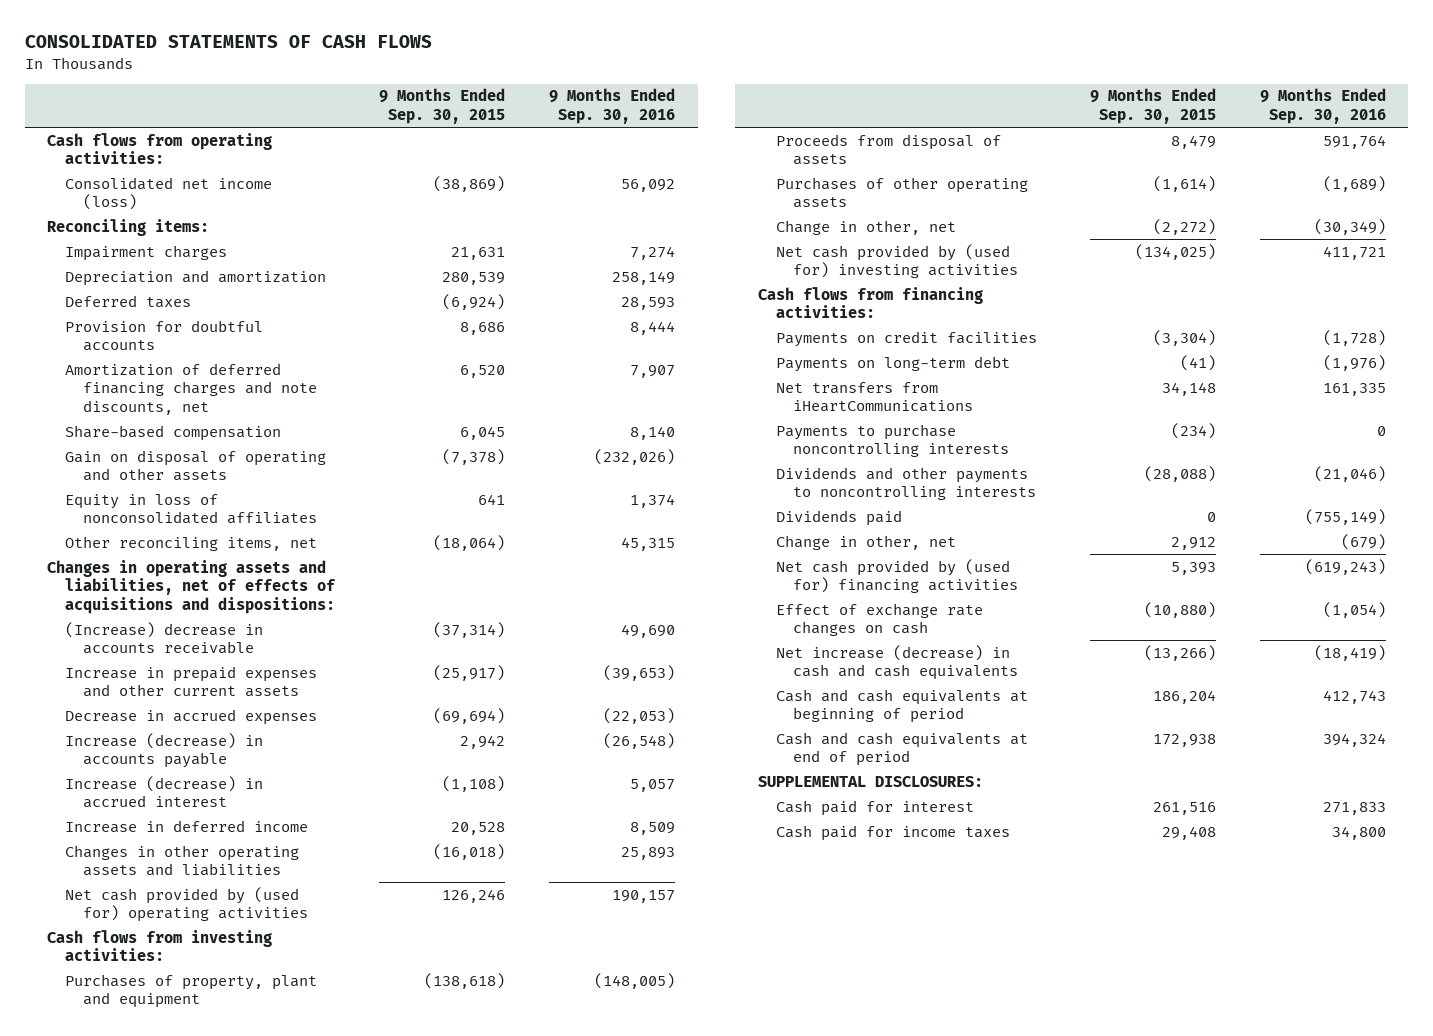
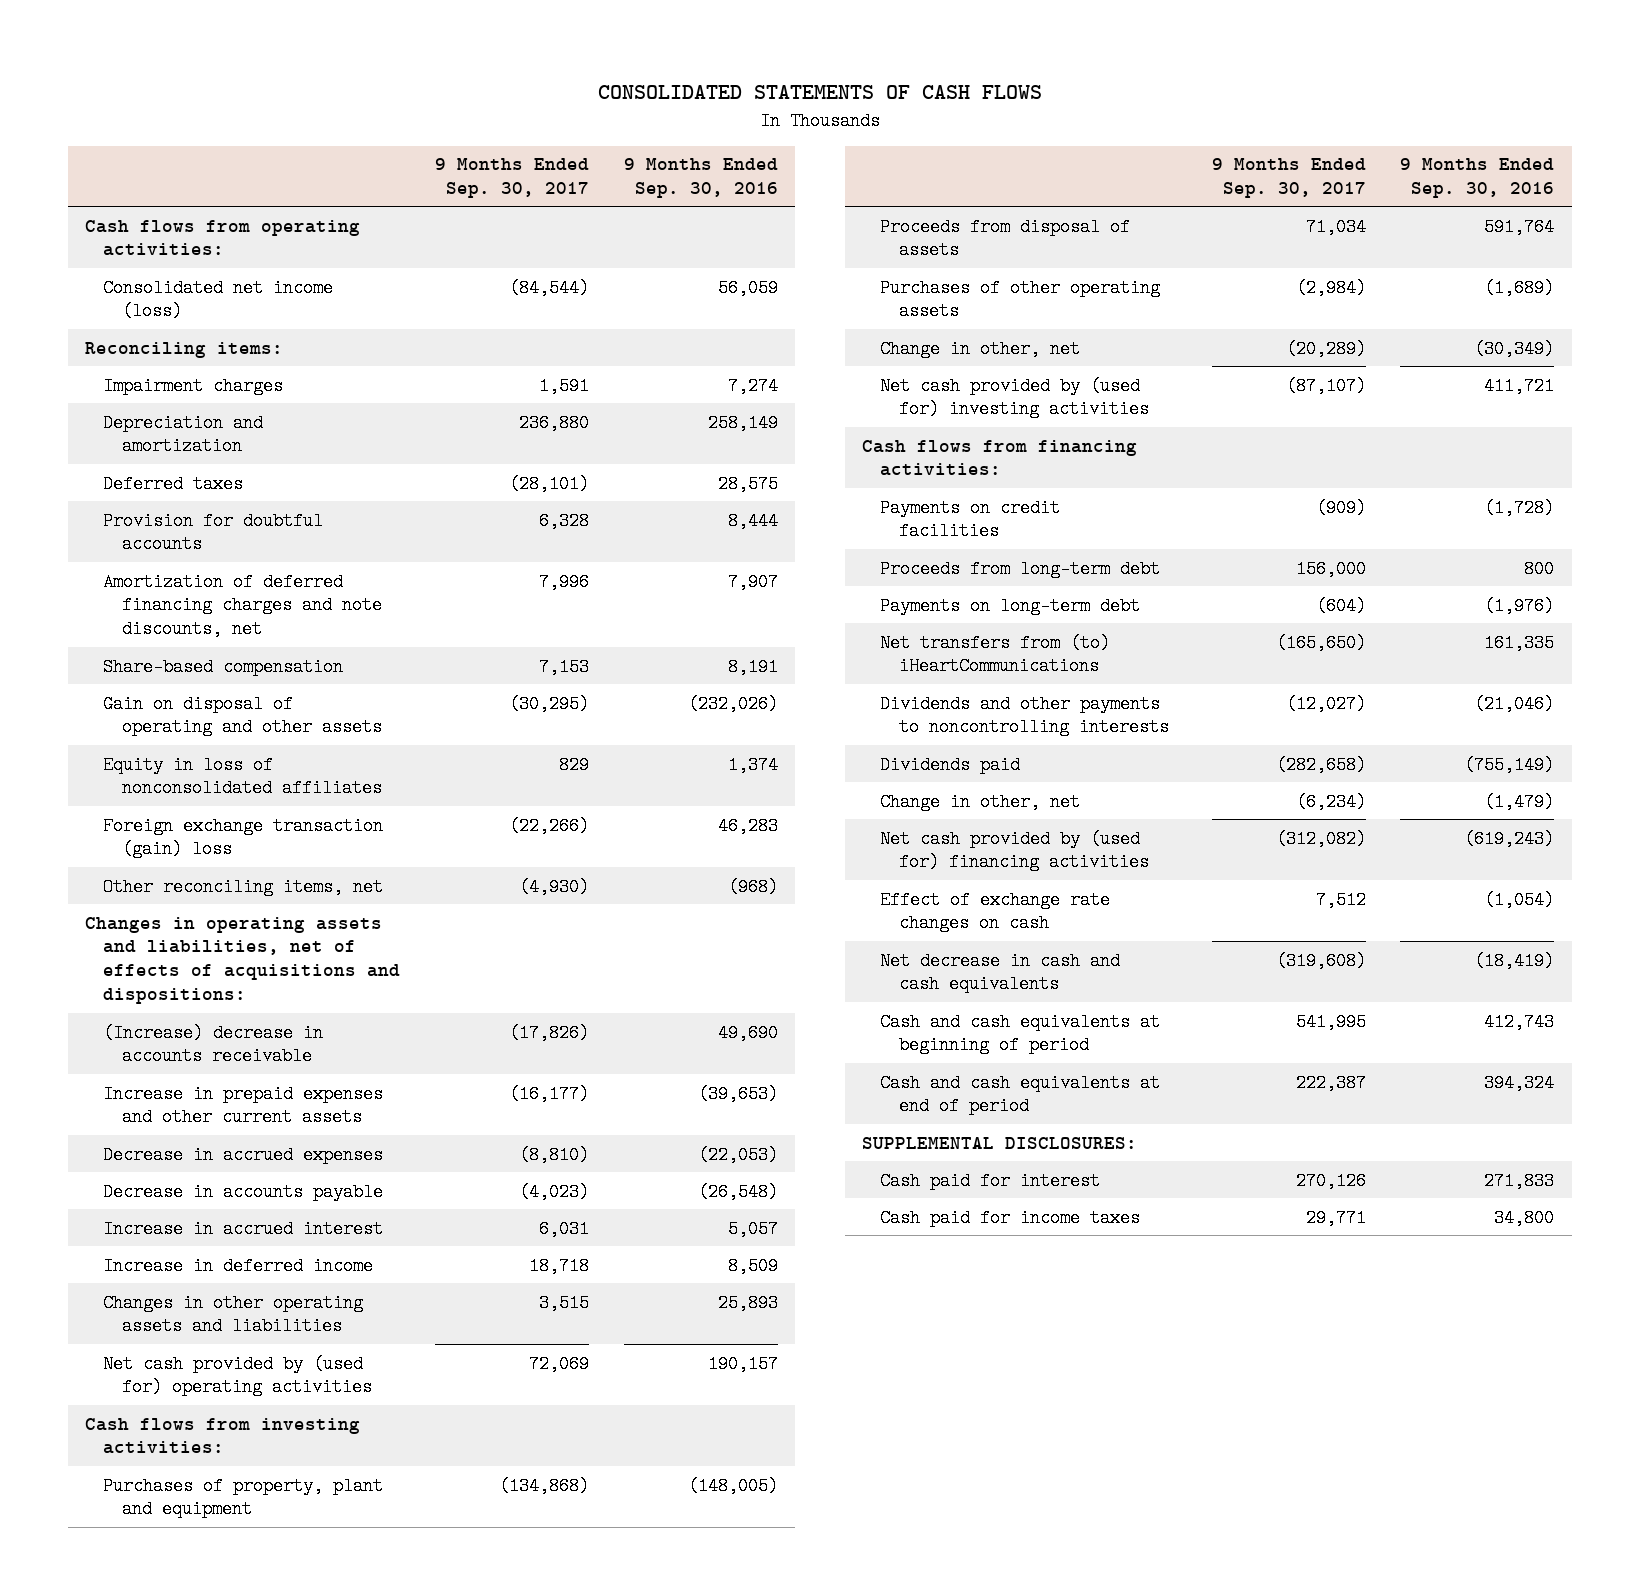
- | 9 Months Ended Sep. 30, 2015 | 9 Months Ended Sep. 30, 2016
+ | 9 Months Ended Sep. 30, 2017 | 9 Months Ended Sep. 30, 2016
- Consolidated net income (loss) | (38,869) | 56,092
+ Consolidated net income (loss) | (84,544) | 56,059
- Deferred taxes | (6,924) | 28,593
+ Deferred taxes | (28,101) | 28,575
- Share-based compensation | 6,045 | 8,140
+ Share-based compensation | 7,153 | 8,191
- Other reconciling items, net | (18,064) | 45,315
+ Foreign exchange transaction (gain) loss | (22,266) | 46,283
+ Other reconciling items, net | (4,930) | (968)
- Increase (decrease) in accounts payable | 2,942 | (26,548)
- Increase (decrease) in accrued interest | (1,108) | 5,057
+ Decrease in accounts payable | (4,023) | (26,548)
+ Increase in accrued interest | 6,031 | 5,057
+ Proceeds from long-term debt | 156,000 | 800
- Net transfers from iHeartCommunications | 34,148 | 161,335
- Payments to purchase noncontrolling interests | (234) | 0
+ Net transfers from (to) iHeartCommunications | (165,650) | 161,335
- Change in other, net | 2,912 | (679)
+ Change in other, net | (6,234) | (1,479)
- Net increase (decrease) in cash and cash equivalents | (13,266) | (18,419)
+ Net decrease in cash and cash equivalents | (319,608) | (18,419)

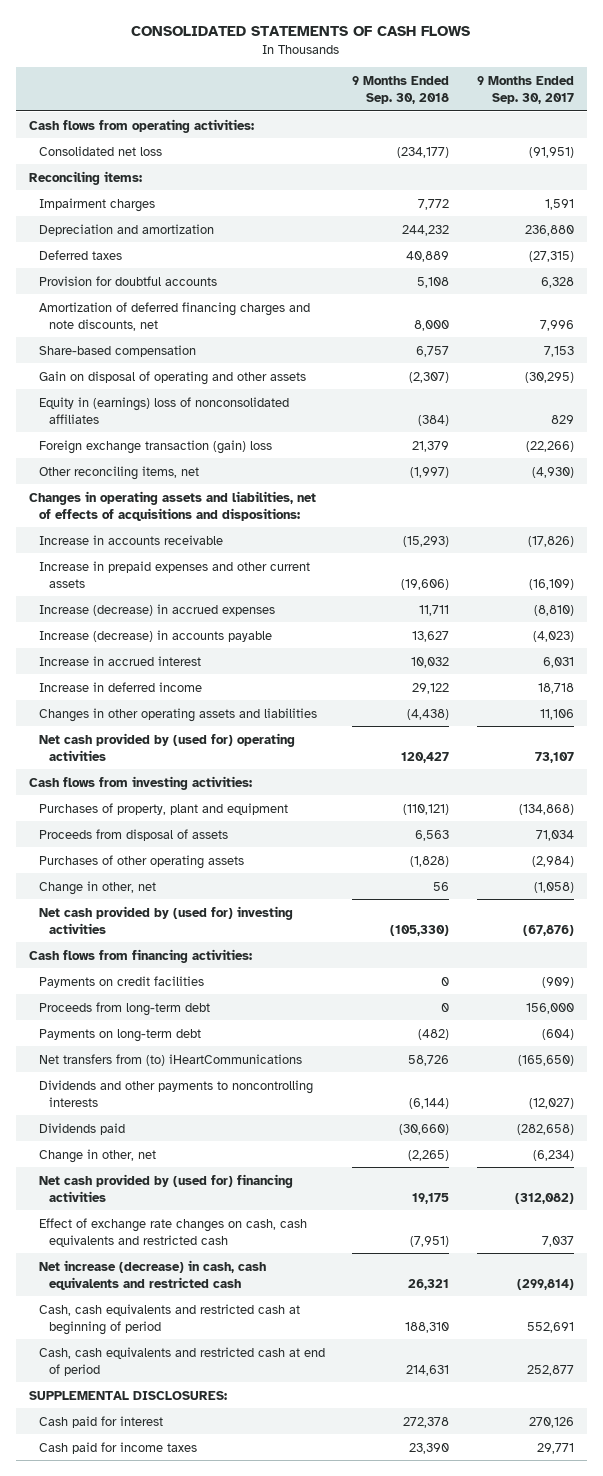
- | 9 Months Ended Sep. 30, 2017 | 9 Months Ended Sep. 30, 2016
+ | 9 Months Ended Sep. 30, 2018 | 9 Months Ended Sep. 30, 2017
- Consolidated net income (loss) | (84,544) | 56,059
+ Consolidated net loss | (234,177) | (91,951)
- Deferred taxes | (28,101) | 28,575
+ Deferred taxes | 40,889 | (27,315)
- Equity in loss of nonconsolidated affiliates | 829 | 1,374
+ Equity in (earnings) loss of nonconsolidated affiliates | (384) | 829
- (Increase) decrease in accounts receivable | (17,826) | 49,690
- Increase in prepaid expenses and other current assets | (16,177) | (39,653)
- Decrease in accrued expenses | (8,810) | (22,053)
- Decrease in accounts payable | (4,023) | (26,548)
+ Increase in accounts receivable | (15,293) | (17,826)
+ Increase in prepaid expenses and other current assets | (19,606) | (16,109)
+ Increase (decrease) in accrued expenses | 11,711 | (8,810)
+ Increase (decrease) in accounts payable | 13,627 | (4,023)
- Changes in other operating assets and liabilities | 3,515 | 25,893
- Net cash provided by (used for) operating activities | 72,069 | 190,157
+ Changes in other operating assets and liabilities | (4,438) | 11,106
+ Net cash provided by (used for) operating activities | 120,427 | 73,107
- Change in other, net | (20,289) | (30,349)
- Net cash provided by (used for) investing activities | (87,107) | 411,721
+ Change in other, net | 56 | (1,058)
+ Net cash provided by (used for) investing activities | (105,330) | (67,876)
- Effect of exchange rate changes on cash | 7,512 | (1,054)
- Net decrease in cash and cash equivalents | (319,608) | (18,419)
- Cash and cash equivalents at beginning of period | 541,995 | 412,743
- Cash and cash equivalents at end of period | 222,387 | 394,324
+ Effect of exchange rate changes on cash, cash equivalents and restricted cash | (7,951) | 7,037
+ Net increase (decrease) in cash, cash equivalents and restricted cash | 26,321 | (299,814)
+ Cash, cash equivalents and restricted cash at beginning of period | 188,310 | 552,691
+ Cash, cash equivalents and restricted cash at end of period | 214,631 | 252,877

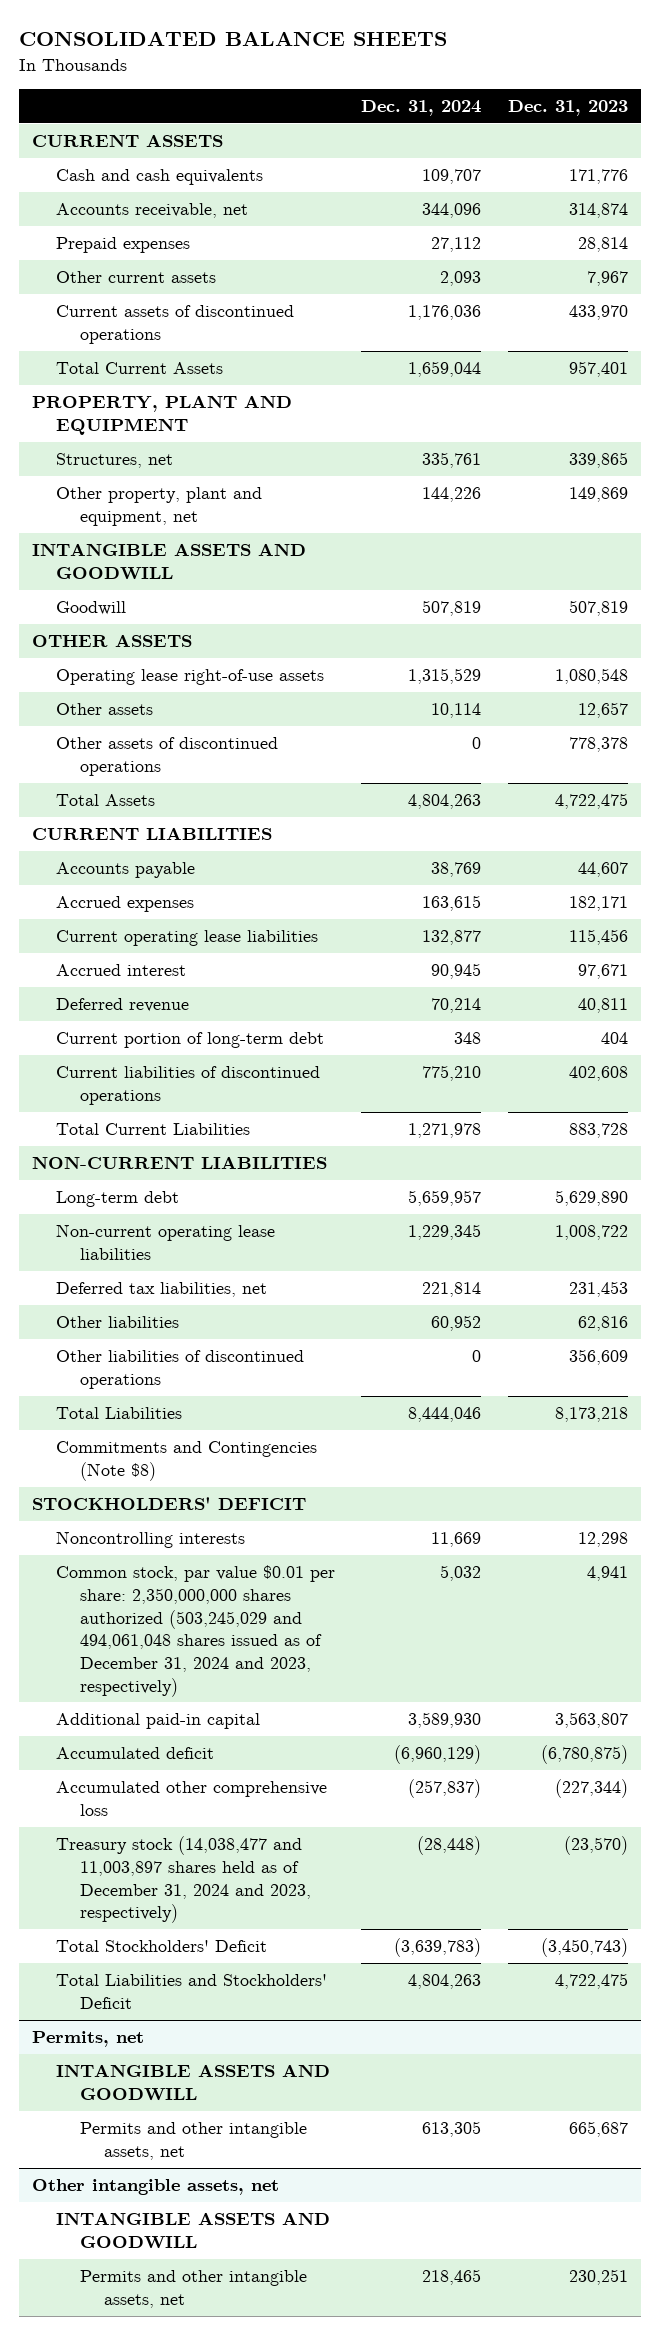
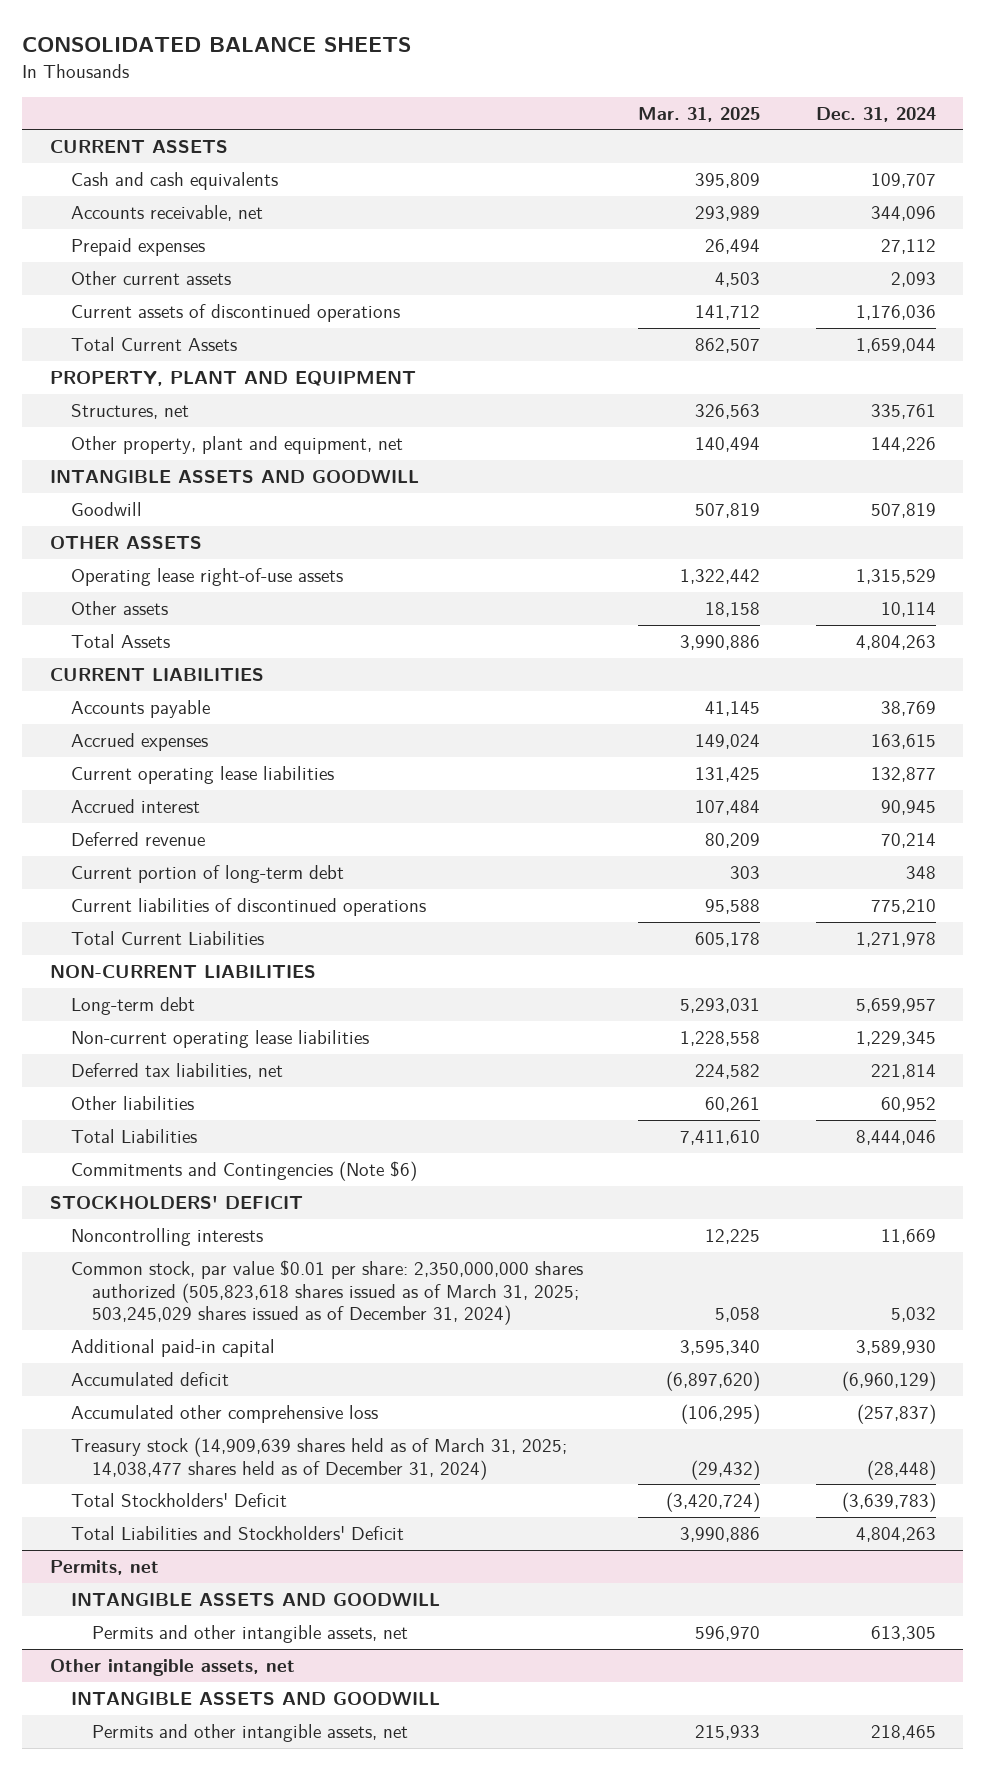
- | Dec. 31, 2024 | Dec. 31, 2023
+ | Mar. 31, 2025 | Dec. 31, 2024
- Other assets of discontinued operations | 0 | 778,378
- Other liabilities of discontinued operations | 0 | 356,609
- Commitments and Contingencies (Note $8)
+ Commitments and Contingencies (Note $6)
- Common stock, par value $0.01 per share: 2,350,000,000 shares authorized (503,245,029 and 494,061,048 shares issued as of December 31, 2024 and 2023, respectively) | 5,032 | 4,941
+ Common stock, par value $0.01 per share: 2,350,000,000 shares authorized (505,823,618 shares issued as of March 31, 2025; 503,245,029 shares issued as of December 31, 2024) | 5,058 | 5,032
- Treasury stock (14,038,477 and 11,003,897 shares held as of December 31, 2024 and 2023, respectively) | (28,448) | (23,570)
+ Treasury stock (14,909,639 shares held as of March 31, 2025; 14,038,477 shares held as of December 31, 2024) | (29,432) | (28,448)

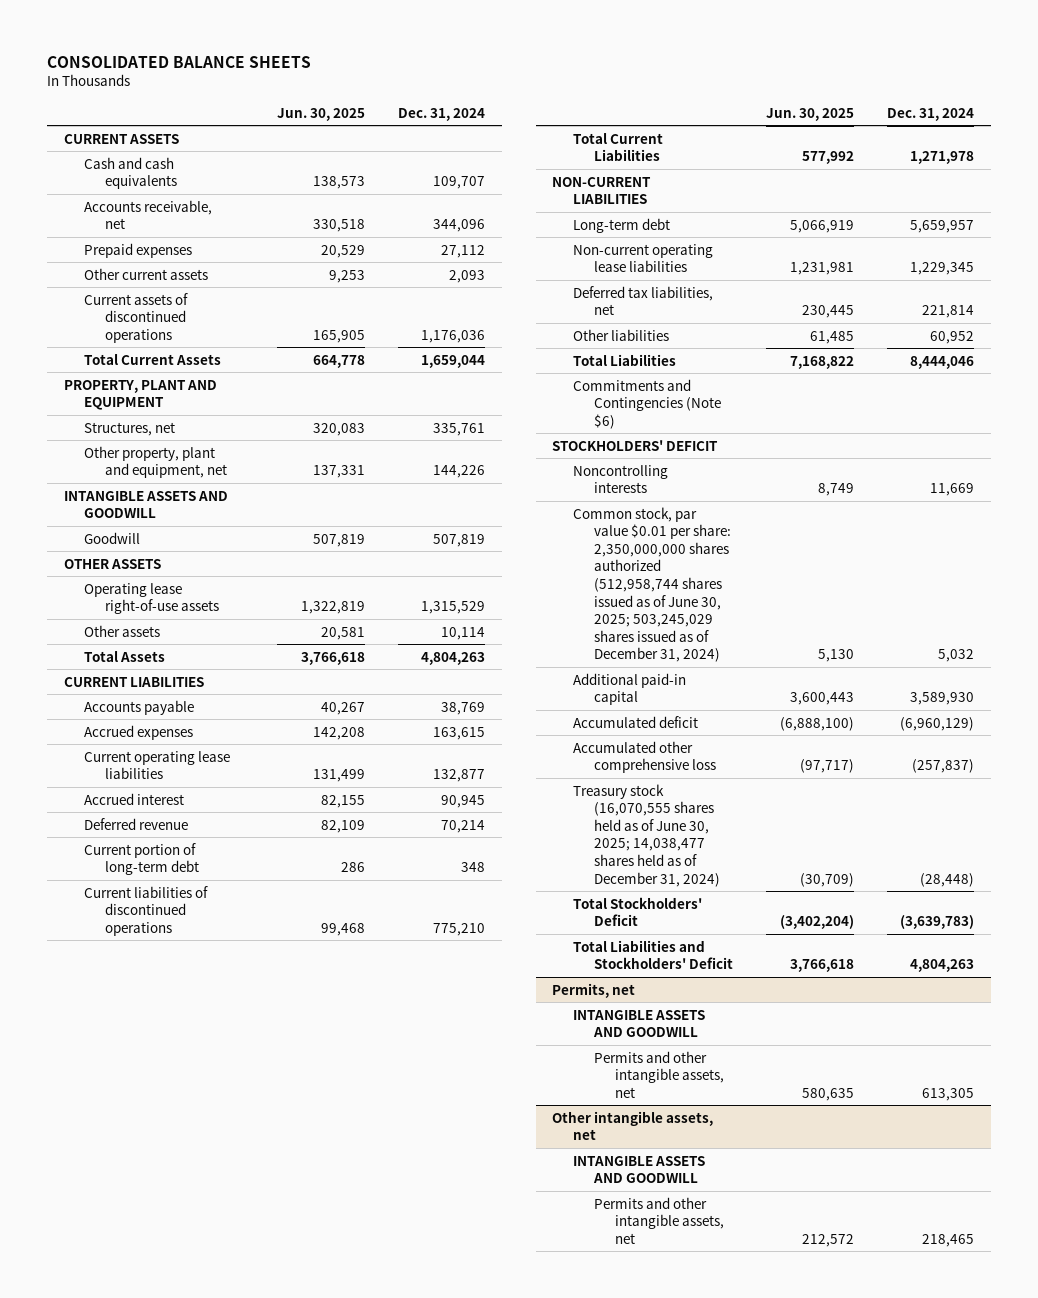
- | Mar. 31, 2025 | Dec. 31, 2024
+ | Jun. 30, 2025 | Dec. 31, 2024
- Common stock, par value $0.01 per share: 2,350,000,000 shares authorized (505,823,618 shares issued as of March 31, 2025; 503,245,029 shares issued as of December 31, 2024) | 5,058 | 5,032
+ Common stock, par value $0.01 per share: 2,350,000,000 shares authorized (512,958,744 shares issued as of June 30, 2025; 503,245,029 shares issued as of December 31, 2024) | 5,130 | 5,032
- Treasury stock (14,909,639 shares held as of March 31, 2025; 14,038,477 shares held as of December 31, 2024) | (29,432) | (28,448)
+ Treasury stock (16,070,555 shares held as of June 30, 2025; 14,038,477 shares held as of December 31, 2024) | (30,709) | (28,448)

